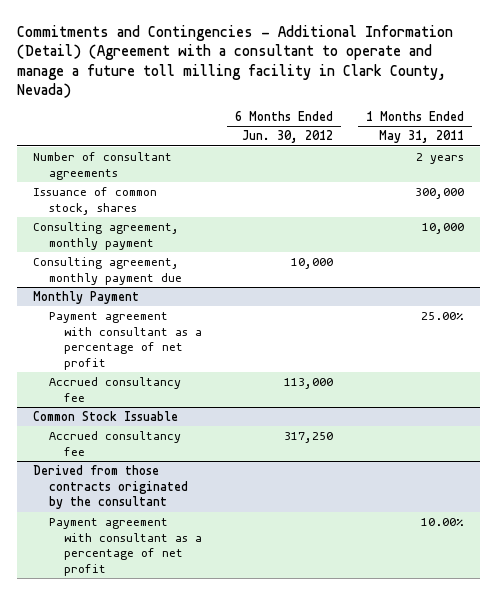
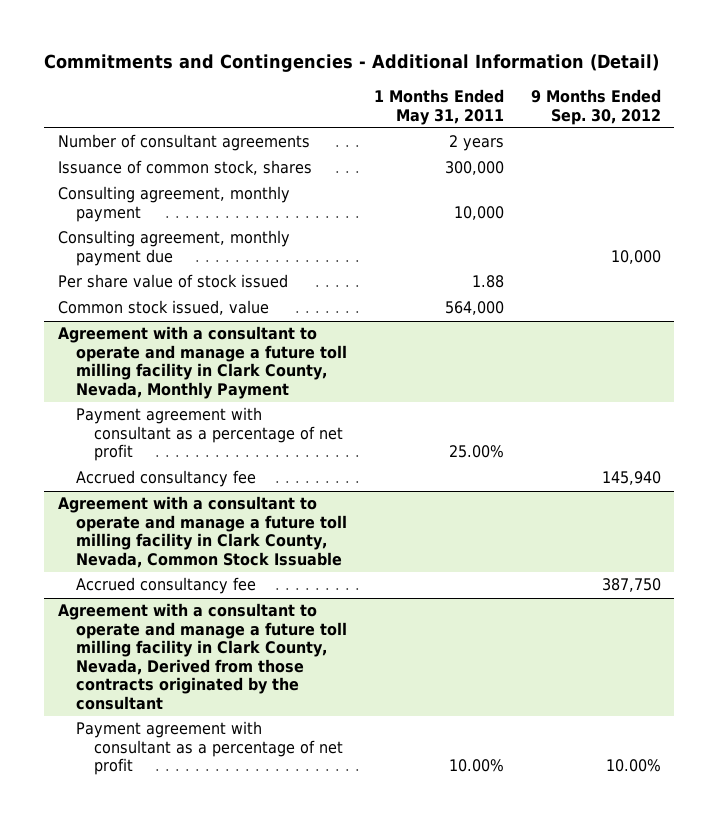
- Commitments and Contingencies - Additional Information (Detail) (Agreement with a consultant to operate and manage a future toll milling facility in Clark County, Nevada)
+ Commitments and Contingencies - Additional Information (Detail)
- | 6 Months Ended Jun. 30, 2012 | 1 Months Ended May 31, 2011
+ | 1 Months Ended May 31, 2011 | 9 Months Ended Sep. 30, 2012
- Monthly Payment
+ Per share value of stock issued | 1.88 |
+ Common stock issued, value | 564,000 |
+ Agreement with a consultant to operate and manage a future toll milling facility in Clark County, Nevada, Monthly Payment
- Common Stock Issuable
+ Agreement with a consultant to operate and manage a future toll milling facility in Clark County, Nevada, Common Stock Issuable
- Derived from those contracts originated by the consultant
+ Agreement with a consultant to operate and manage a future toll milling facility in Clark County, Nevada, Derived from those contracts originated by the consultant

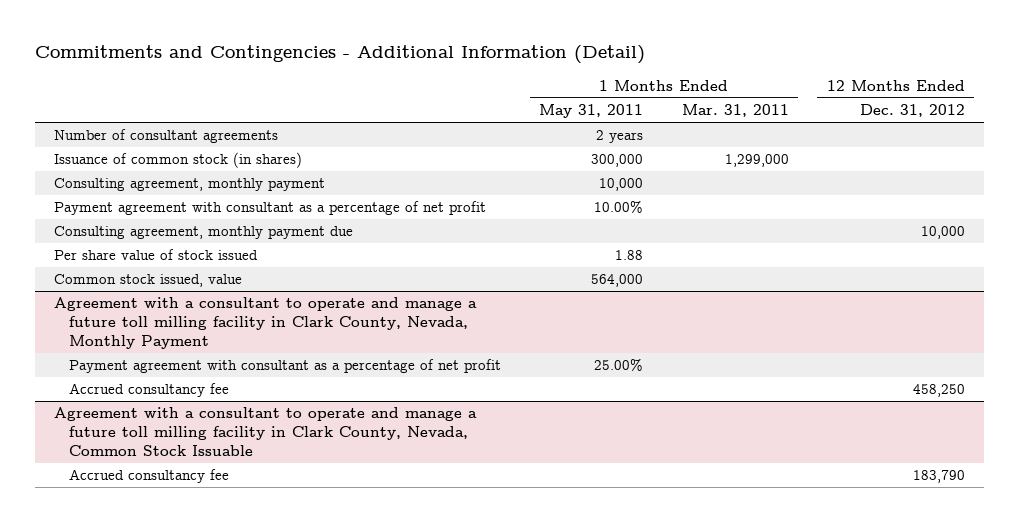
- | 1 Months Ended May 31, 2011 | 9 Months Ended Sep. 30, 2012
+ | 1 Months Ended May 31, 2011 | 1 Months Ended Mar. 31, 2011 | 12 Months Ended Dec. 31, 2012
- Issuance of common stock, shares | 300,000 |
+ Issuance of common stock (in shares) | 300,000 | 1,299,000 |
+ Payment agreement with consultant as a percentage of net profit | 10.00% | |
- Agreement with a consultant to operate and manage a future toll milling facility in Clark County, Nevada, Derived from those contracts originated by the consultant
- Payment agreement with consultant as a percentage of net profit | 10.00% | 10.00%

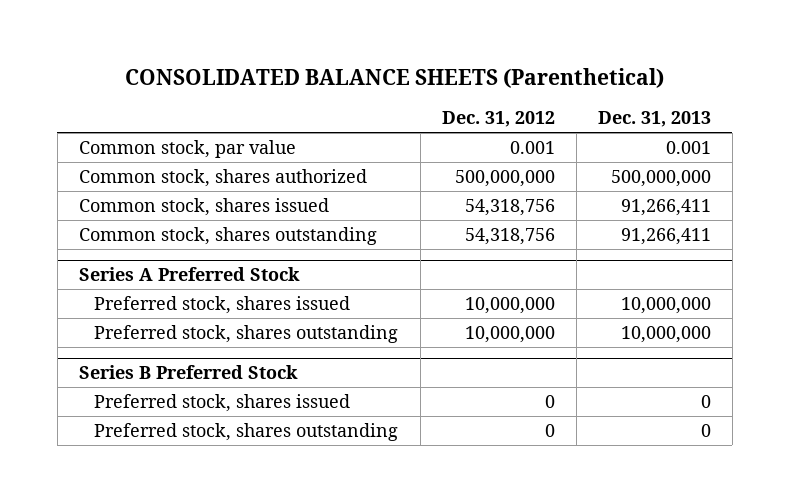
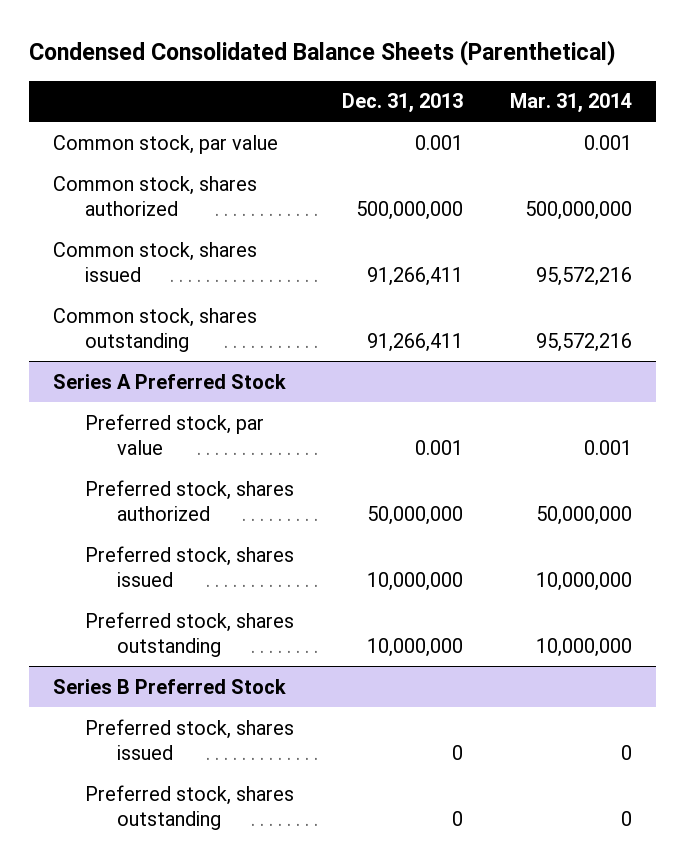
- CONSOLIDATED BALANCE SHEETS (Parenthetical)
+ Condensed Consolidated Balance Sheets (Parenthetical)
- | Dec. 31, 2012 | Dec. 31, 2013
+ | Dec. 31, 2013 | Mar. 31, 2014
@ Series A Preferred Stock
+ Preferred stock, par value | 0.001 | 0.001
+ Preferred stock, shares authorized | 50,000,000 | 50,000,000

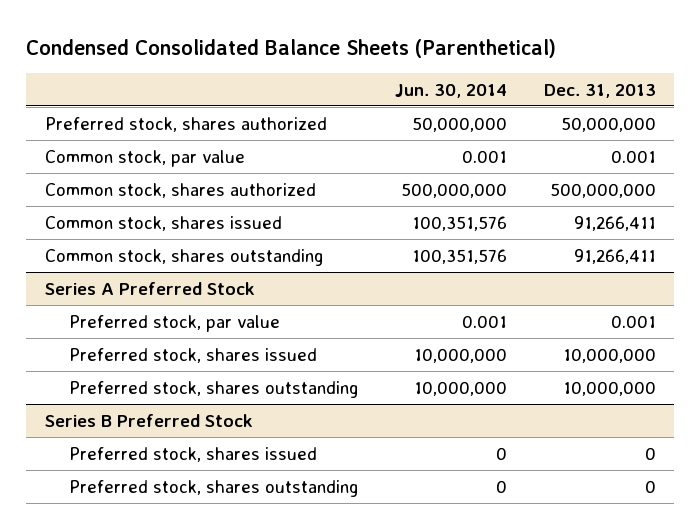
- | Dec. 31, 2013 | Mar. 31, 2014
+ | Jun. 30, 2014 | Dec. 31, 2013
+ Preferred stock, shares authorized | 50,000,000 | 50,000,000
@ Series A Preferred Stock
- Preferred stock, shares authorized | 50,000,000 | 50,000,000

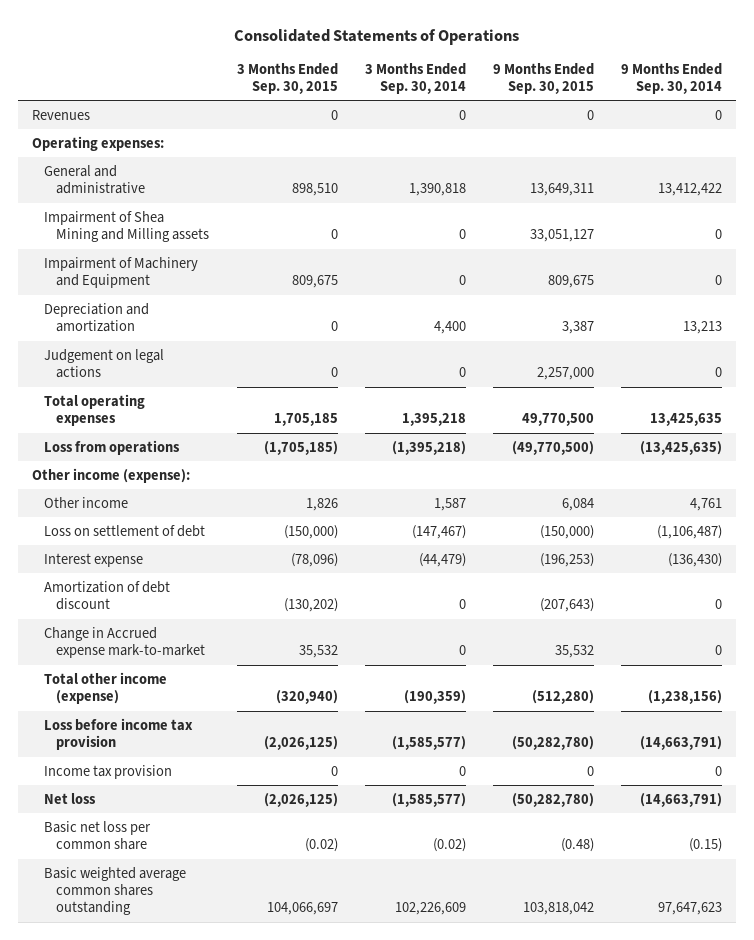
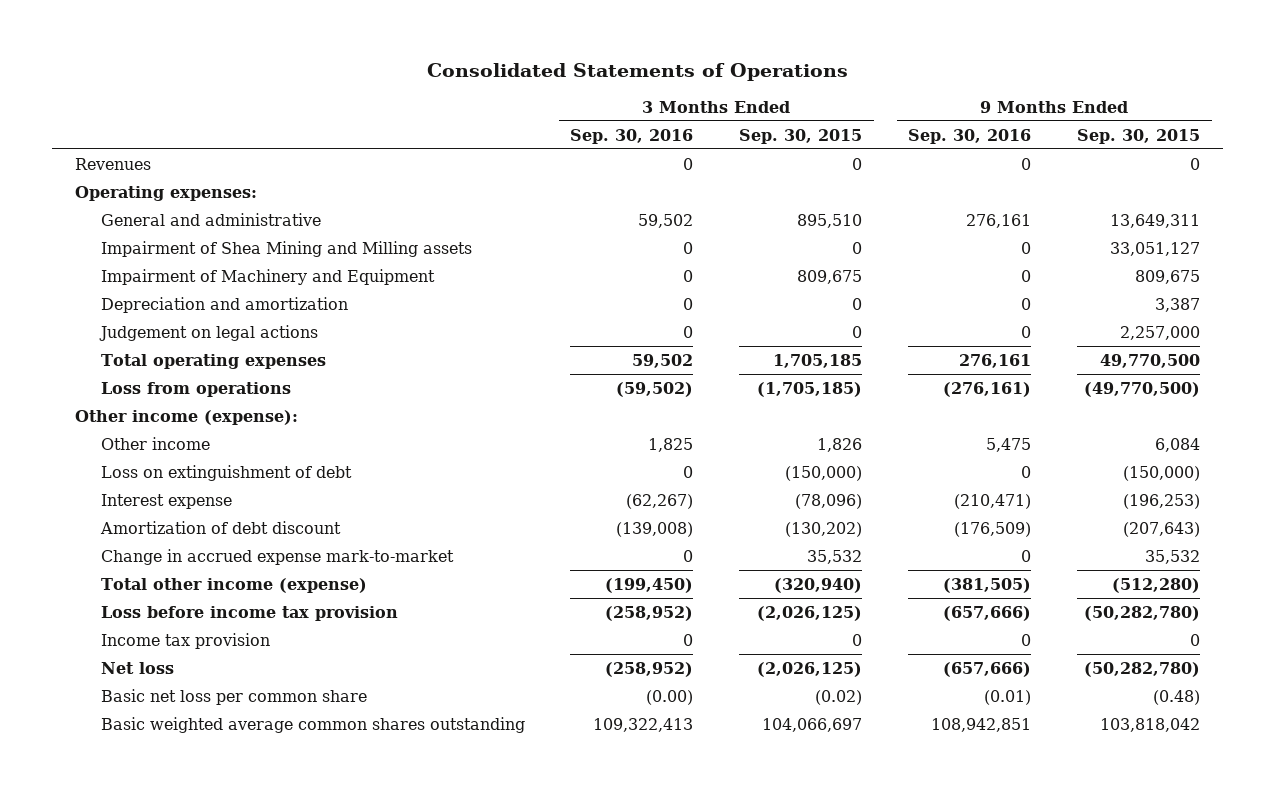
- | 3 Months Ended Sep. 30, 2015 | 3 Months Ended Sep. 30, 2014 | 9 Months Ended Sep. 30, 2015 | 9 Months Ended Sep. 30, 2014
+ | 3 Months Ended Sep. 30, 2016 | 3 Months Ended Sep. 30, 2015 | 9 Months Ended Sep. 30, 2016 | 9 Months Ended Sep. 30, 2015
- General and administrative | 898,510 | 1,390,818 | 13,649,311 | 13,412,422
+ General and administrative | 59,502 | 895,510 | 276,161 | 13,649,311
- Loss on settlement of debt | (150,000) | (147,467) | (150,000) | (1,106,487)
+ Loss on extinguishment of debt | 0 | (150,000) | 0 | (150,000)
- Change in Accrued expense mark-to-market | 35,532 | 0 | 35,532 | 0
+ Change in accrued expense mark-to-market | 0 | 35,532 | 0 | 35,532

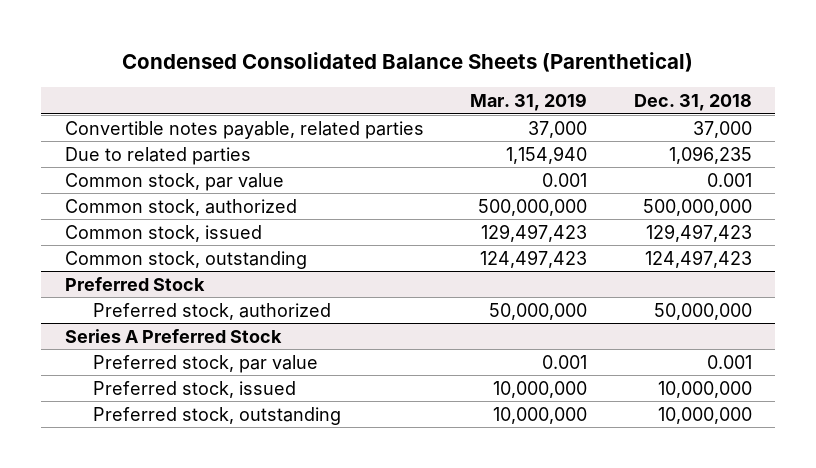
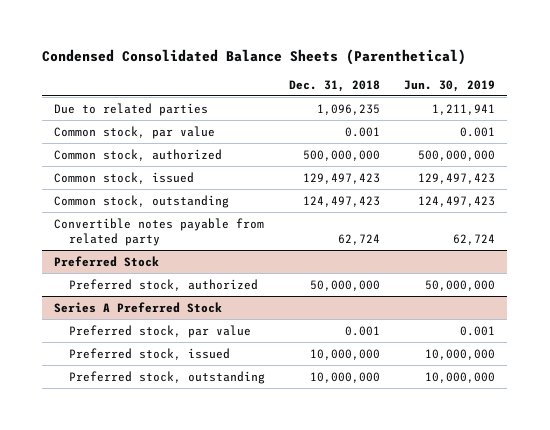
- | Mar. 31, 2019 | Dec. 31, 2018
+ | Dec. 31, 2018 | Jun. 30, 2019
- Convertible notes payable, related parties | 37,000 | 37,000
+ Convertible notes payable from related party | 62,724 | 62,724

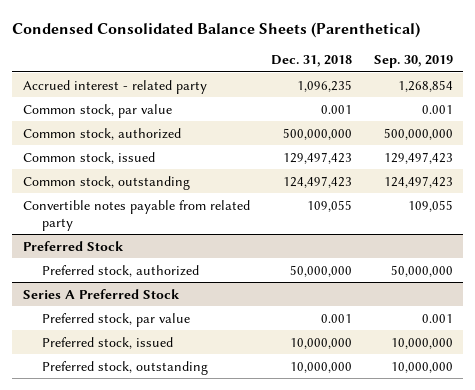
- | Dec. 31, 2018 | Jun. 30, 2019
+ | Dec. 31, 2018 | Sep. 30, 2019
- Due to related parties | 1,096,235 | 1,211,941
+ Accrued interest - related party | 1,096,235 | 1,268,854
- Convertible notes payable from related party | 62,724 | 62,724
+ Convertible notes payable from related party | 109,055 | 109,055

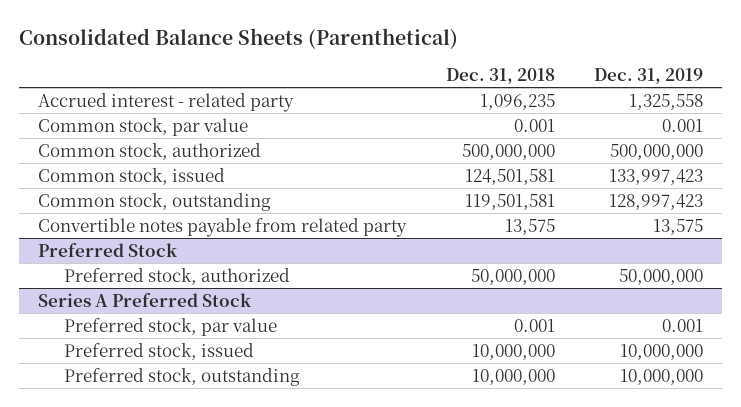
- Condensed Consolidated Balance Sheets (Parenthetical)
+ Consolidated Balance Sheets (Parenthetical)
- | Dec. 31, 2018 | Sep. 30, 2019
+ | Dec. 31, 2018 | Dec. 31, 2019
- Common stock, issued | 129,497,423 | 129,497,423
- Common stock, outstanding | 124,497,423 | 124,497,423
- Convertible notes payable from related party | 109,055 | 109,055
+ Common stock, issued | 124,501,581 | 133,997,423
+ Common stock, outstanding | 119,501,581 | 128,997,423
+ Convertible notes payable from related party | 13,575 | 13,575

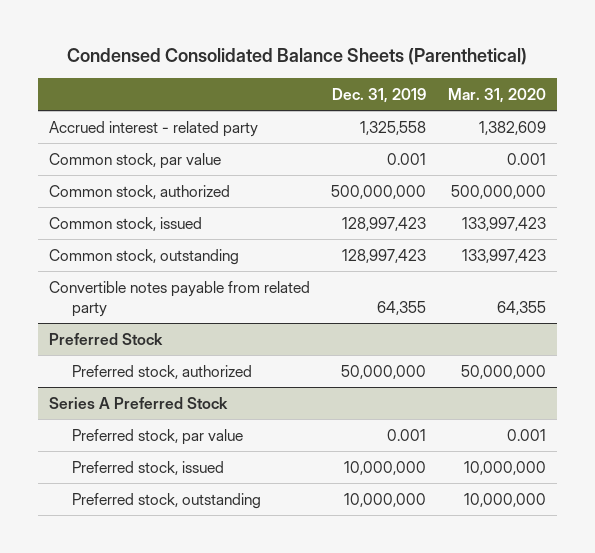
- Consolidated Balance Sheets (Parenthetical)
+ Condensed Consolidated Balance Sheets (Parenthetical)
- | Dec. 31, 2018 | Dec. 31, 2019
+ | Dec. 31, 2019 | Mar. 31, 2020
- Common stock, issued | 124,501,581 | 133,997,423
+ Common stock, issued | 128,997,423 | 133,997,423
- Convertible notes payable from related party | 13,575 | 13,575
+ Convertible notes payable from related party | 64,355 | 64,355

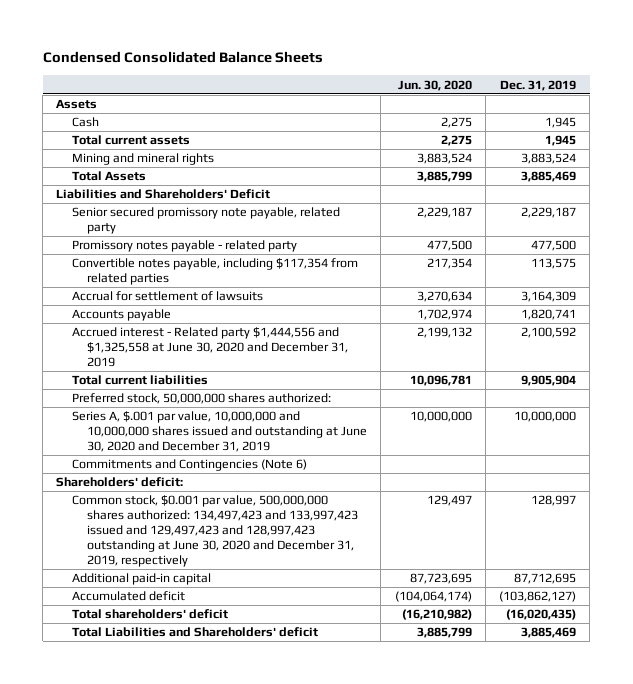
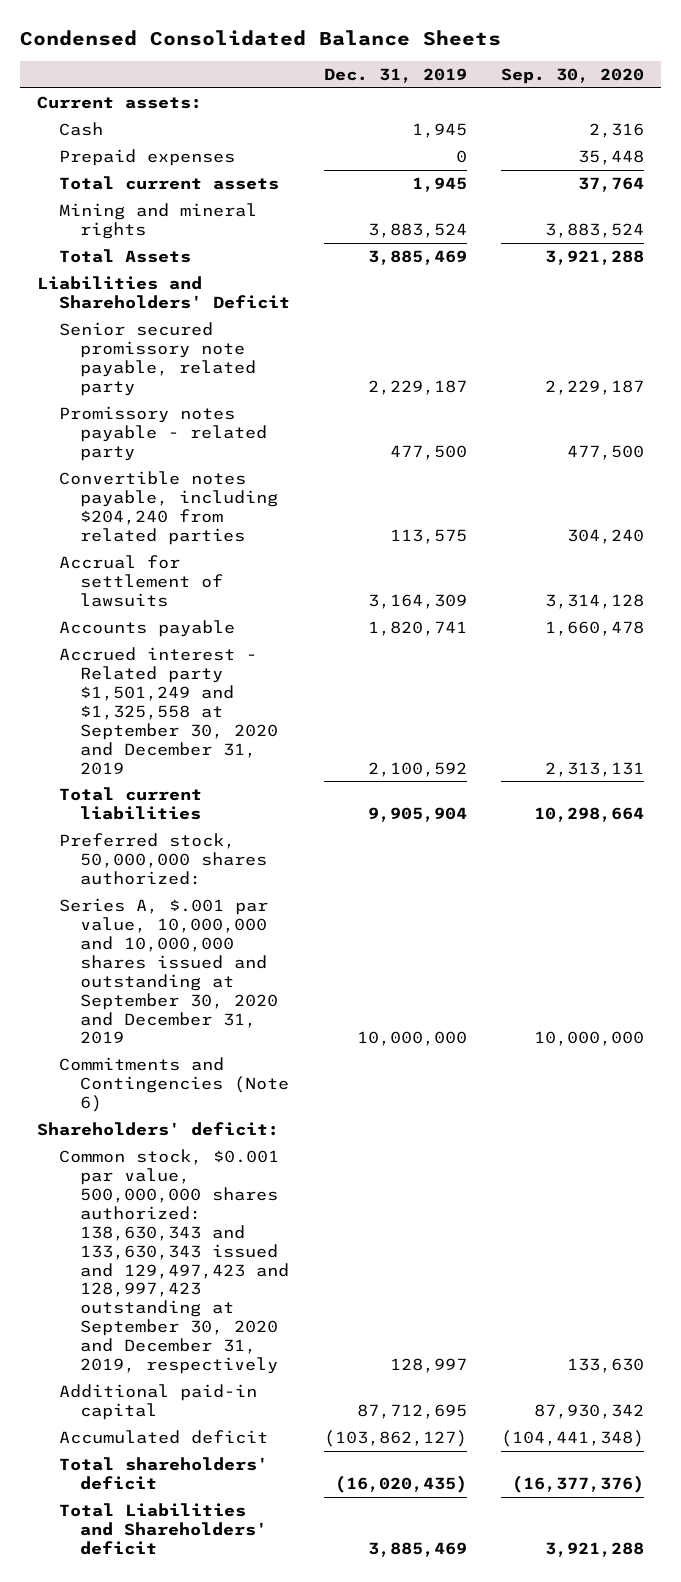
- | Jun. 30, 2020 | Dec. 31, 2019
+ | Dec. 31, 2019 | Sep. 30, 2020
- Assets
+ Current assets:
+ Prepaid expenses | 0 | 35,448
- Convertible notes payable, including $117,354 from related parties | 217,354 | 113,575
+ Convertible notes payable, including $204,240 from related parties | 113,575 | 304,240
- Accrued interest - Related party $1,444,556 and $1,325,558 at June 30, 2020 and December 31, 2019 | 2,199,132 | 2,100,592
+ Accrued interest - Related party $1,501,249 and $1,325,558 at September 30, 2020 and December 31, 2019 | 2,100,592 | 2,313,131
- Series A, $.001 par value, 10,000,000 and 10,000,000 shares issued and outstanding at June 30, 2020 and December 31, 2019 | 10,000,000 | 10,000,000
+ Series A, $.001 par value, 10,000,000 and 10,000,000 shares issued and outstanding at September 30, 2020 and December 31, 2019 | 10,000,000 | 10,000,000
- Common stock, $0.001 par value, 500,000,000 shares authorized: 134,497,423 and 133,997,423 issued and 129,497,423 and 128,997,423 outstanding at June 30, 2020 and December 31, 2019, respectively | 129,497 | 128,997
+ Common stock, $0.001 par value, 500,000,000 shares authorized: 138,630,343 and 133,630,343 issued and 129,497,423 and 128,997,423 outstanding at September 30, 2020 and December 31, 2019, respectively | 128,997 | 133,630

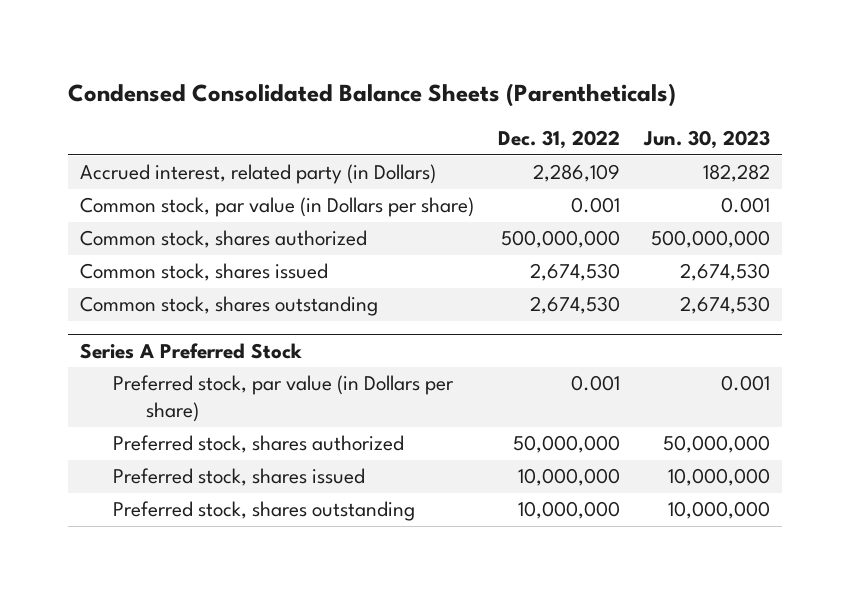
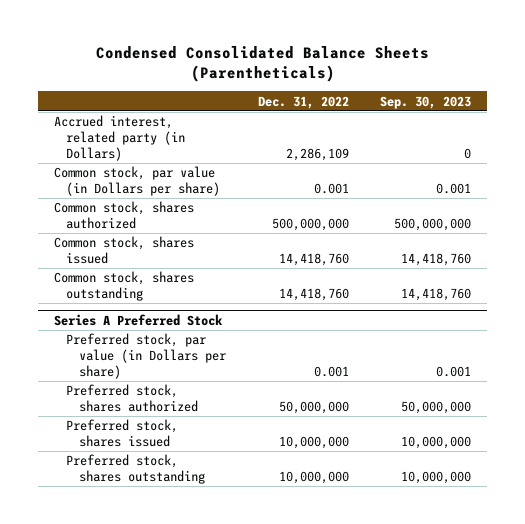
- | Dec. 31, 2022 | Jun. 30, 2023
+ | Dec. 31, 2022 | Sep. 30, 2023
- Common stock, shares issued | 2,674,530 | 2,674,530
- Common stock, shares outstanding | 2,674,530 | 2,674,530
+ Common stock, shares issued | 14,418,760 | 14,418,760
+ Common stock, shares outstanding | 14,418,760 | 14,418,760

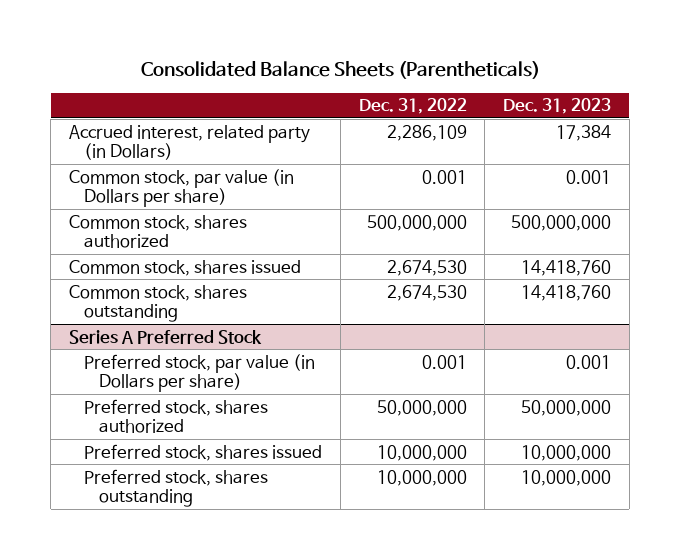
- Condensed Consolidated Balance Sheets (Parentheticals)
+ Consolidated Balance Sheets (Parentheticals)
- | Dec. 31, 2022 | Sep. 30, 2023
+ | Dec. 31, 2022 | Dec. 31, 2023
- Common stock, shares issued | 14,418,760 | 14,418,760
- Common stock, shares outstanding | 14,418,760 | 14,418,760
+ Common stock, shares issued | 2,674,530 | 14,418,760
+ Common stock, shares outstanding | 2,674,530 | 14,418,760

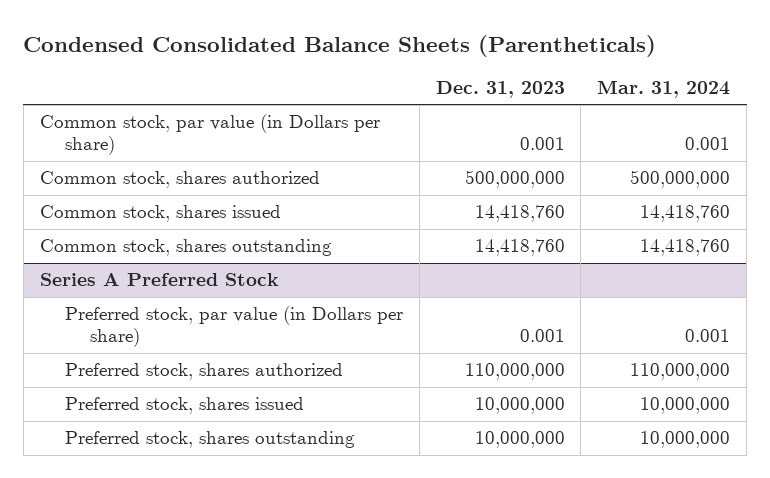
- Consolidated Balance Sheets (Parentheticals)
+ Condensed Consolidated Balance Sheets (Parentheticals)
- | Dec. 31, 2022 | Dec. 31, 2023
+ | Dec. 31, 2023 | Mar. 31, 2024
- Accrued interest, related party (in Dollars) | 2,286,109 | 17,384
@ Series A Preferred Stock
- Preferred stock, shares authorized | 50,000,000 | 50,000,000
+ Preferred stock, shares authorized | 110,000,000 | 110,000,000

